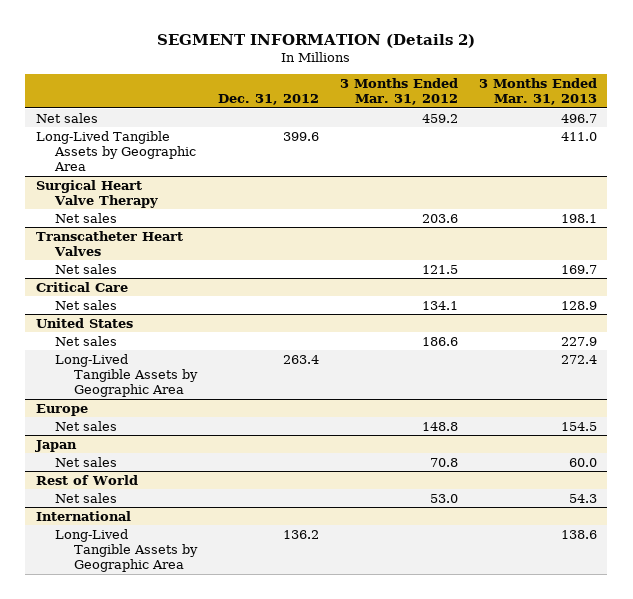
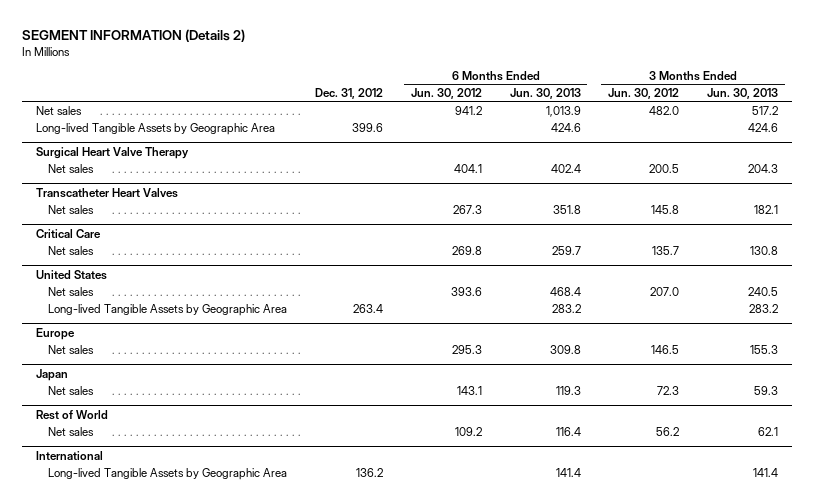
- | Dec. 31, 2012 | 3 Months Ended Mar. 31, 2012 | 3 Months Ended Mar. 31, 2013
+ | Dec. 31, 2012 | 6 Months Ended Jun. 30, 2012 | 6 Months Ended Jun. 30, 2013 | 3 Months Ended Jun. 30, 2012 | 3 Months Ended Jun. 30, 2013
- Long-Lived Tangible Assets by Geographic Area | 399.6 | | 411.0
+ Long-lived Tangible Assets by Geographic Area | 399.6 | | 424.6 | | 424.6
@ United States
- Long-Lived Tangible Assets by Geographic Area | 263.4 | | 272.4
+ Long-lived Tangible Assets by Geographic Area | 263.4 | | 283.2 | | 283.2
@ International
- Long-Lived Tangible Assets by Geographic Area | 136.2 | | 138.6
+ Long-lived Tangible Assets by Geographic Area | 136.2 | | 141.4 | | 141.4

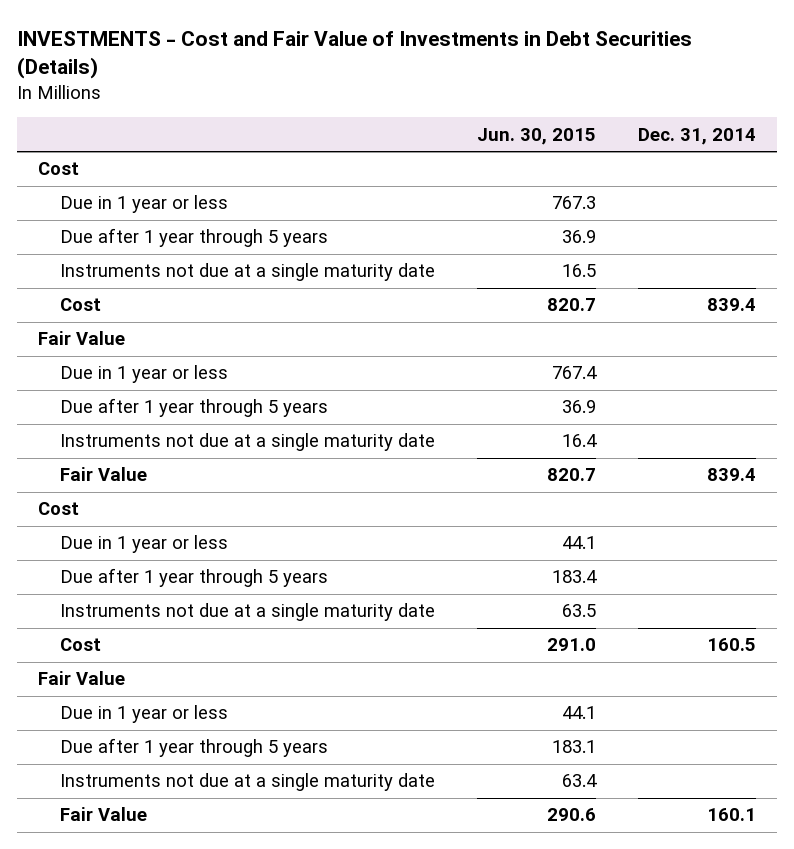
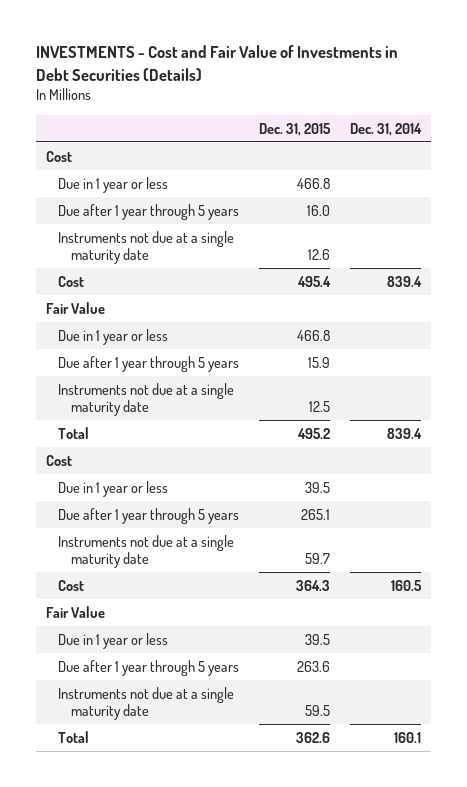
- | Jun. 30, 2015 | Dec. 31, 2014
+ | Dec. 31, 2015 | Dec. 31, 2014
- Fair Value | 820.7 | 839.4
+ Total | 495.2 | 839.4
- Fair Value | 290.6 | 160.1
+ Total | 362.6 | 160.1

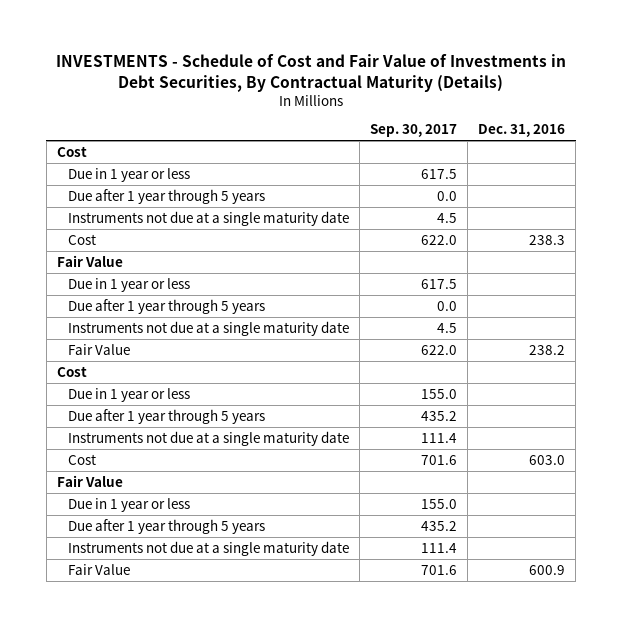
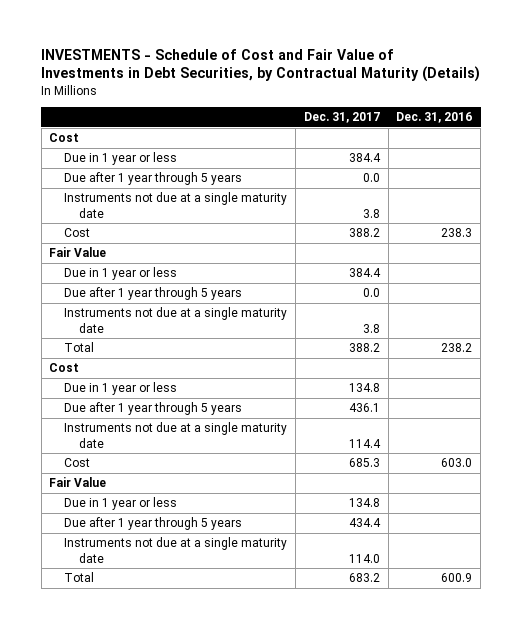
- INVESTMENTS - Schedule of Cost and Fair Value of Investments in Debt Securities, By Contractual Maturity (Details)
+ INVESTMENTS - Schedule of Cost and Fair Value of Investments in Debt Securities, by Contractual Maturity (Details)
- | Sep. 30, 2017 | Dec. 31, 2016
+ | Dec. 31, 2017 | Dec. 31, 2016
- Fair Value | 622.0 | 238.2
+ Total | 388.2 | 238.2
- Fair Value | 701.6 | 600.9
+ Total | 683.2 | 600.9

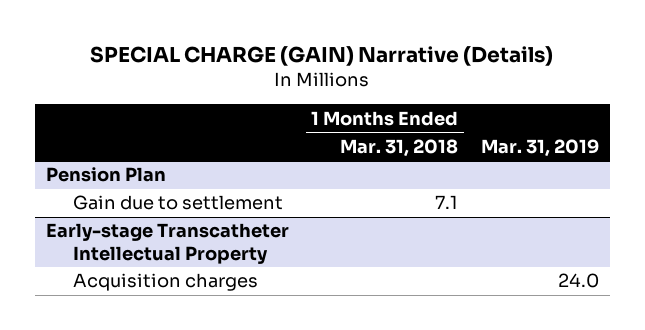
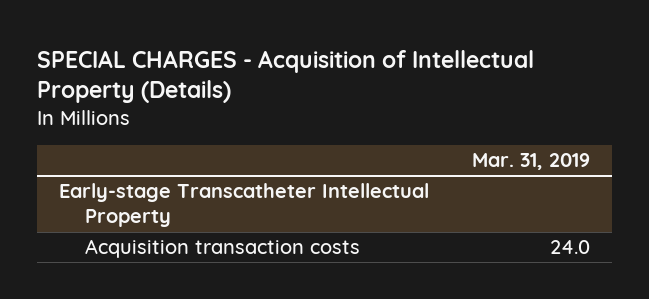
- SPECIAL CHARGE (GAIN) Narrative (Details)
+ SPECIAL CHARGES - Acquisition of Intellectual Property (Details)
- | 1 Months Ended Mar. 31, 2018 | Mar. 31, 2019
+ | Mar. 31, 2019
- Pension Plan
- Gain due to settlement | 7.1 |
@ Early-stage Transcatheter Intellectual Property
- Acquisition charges | | 24.0
+ Acquisition transaction costs | 24.0

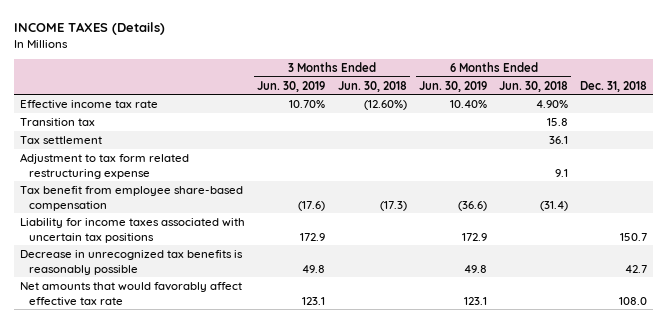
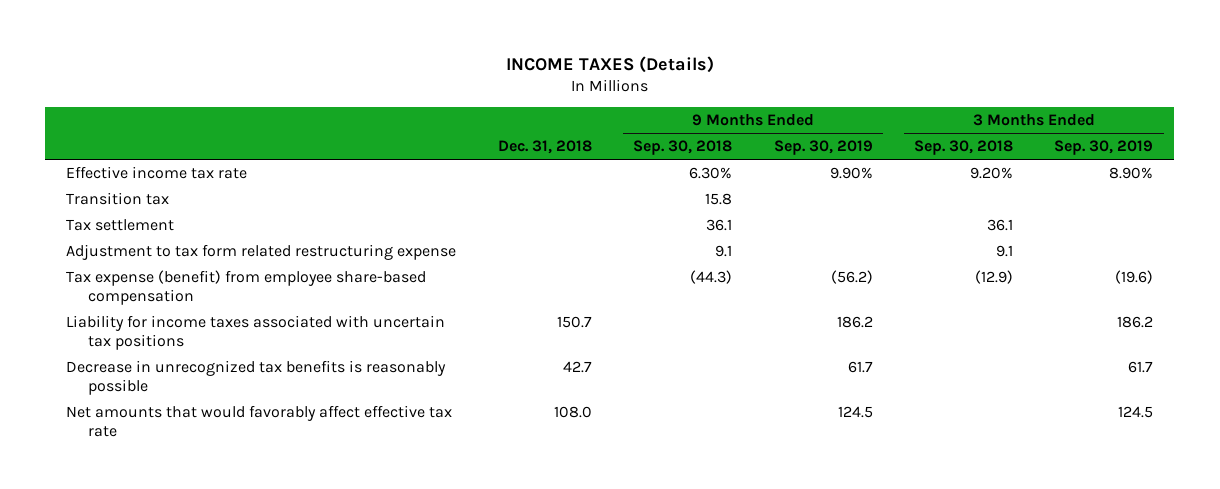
- | 3 Months Ended Jun. 30, 2019 | 3 Months Ended Jun. 30, 2018 | 6 Months Ended Jun. 30, 2019 | 6 Months Ended Jun. 30, 2018 | Dec. 31, 2018
+ | Dec. 31, 2018 | 9 Months Ended Sep. 30, 2018 | 9 Months Ended Sep. 30, 2019 | 3 Months Ended Sep. 30, 2018 | 3 Months Ended Sep. 30, 2019
- Tax benefit from employee share-based compensation | (17.6) | (17.3) | (36.6) | (31.4) |
+ Tax expense (benefit) from employee share-based compensation | | (44.3) | (56.2) | (12.9) | (19.6)

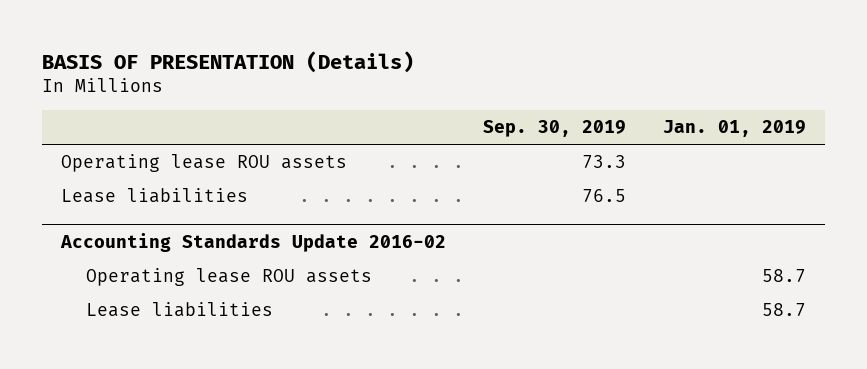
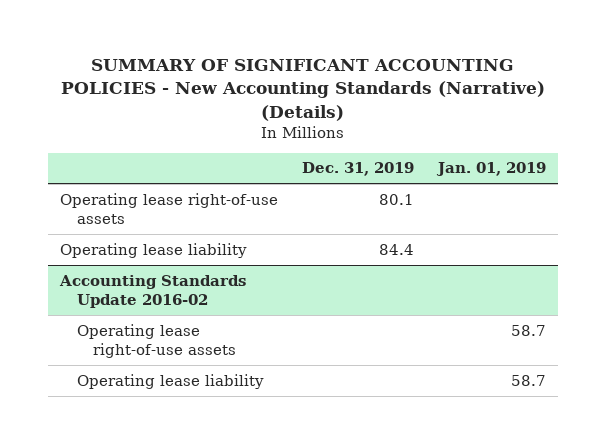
- BASIS OF PRESENTATION (Details)
+ SUMMARY OF SIGNIFICANT ACCOUNTING POLICIES - New Accounting Standards (Narrative) (Details)
- | Sep. 30, 2019 | Jan. 01, 2019
+ | Dec. 31, 2019 | Jan. 01, 2019
- Operating lease ROU assets | 73.3 |
- Lease liabilities | 76.5 |
+ Operating lease right-of-use assets | 80.1 |
+ Operating lease liability | 84.4 |
@ Accounting Standards Update 2016-02
- Operating lease ROU assets | | 58.7
- Lease liabilities | | 58.7
+ Operating lease right-of-use assets | | 58.7
+ Operating lease liability | | 58.7

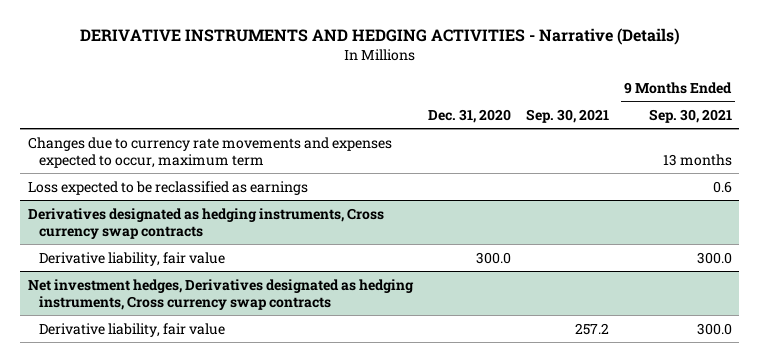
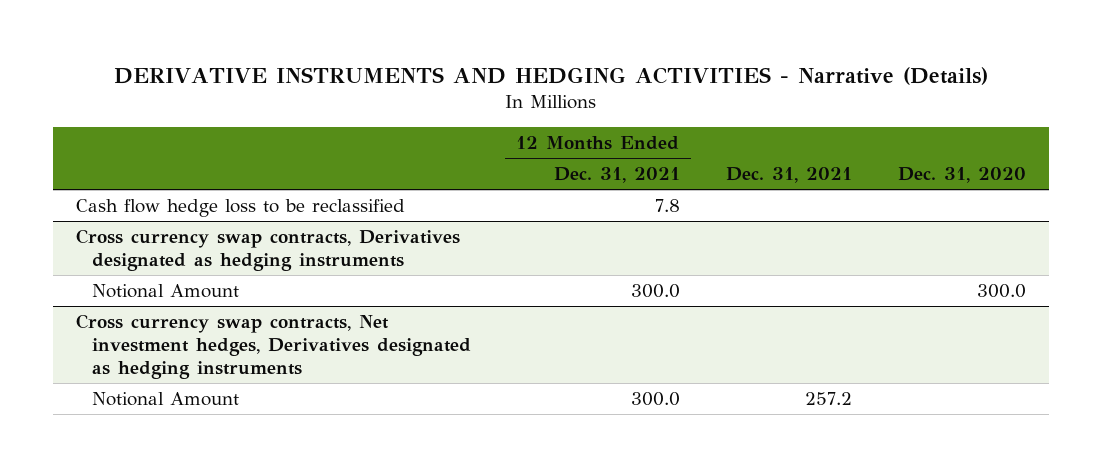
- | Dec. 31, 2020 | Sep. 30, 2021 | 9 Months Ended Sep. 30, 2021
+ | 12 Months Ended Dec. 31, 2021 | Dec. 31, 2021 | Dec. 31, 2020
- Changes due to currency rate movements and expenses expected to occur, maximum term | | | 13 months
- Loss expected to be reclassified as earnings | | | 0.6
- Derivatives designated as hedging instruments, Cross currency swap contracts
- Derivative liability, fair value | 300.0 | | 300.0
- Net investment hedges, Derivatives designated as hedging instruments, Cross currency swap contracts
- Derivative liability, fair value | | 257.2 | 300.0
+ Cash flow hedge loss to be reclassified | 7.8 | |
+ Cross currency swap contracts, Derivatives designated as hedging instruments
+ Notional Amount | 300.0 | | 300.0
+ Cross currency swap contracts, Net investment hedges, Derivatives designated as hedging instruments
+ Notional Amount | 300.0 | 257.2 |

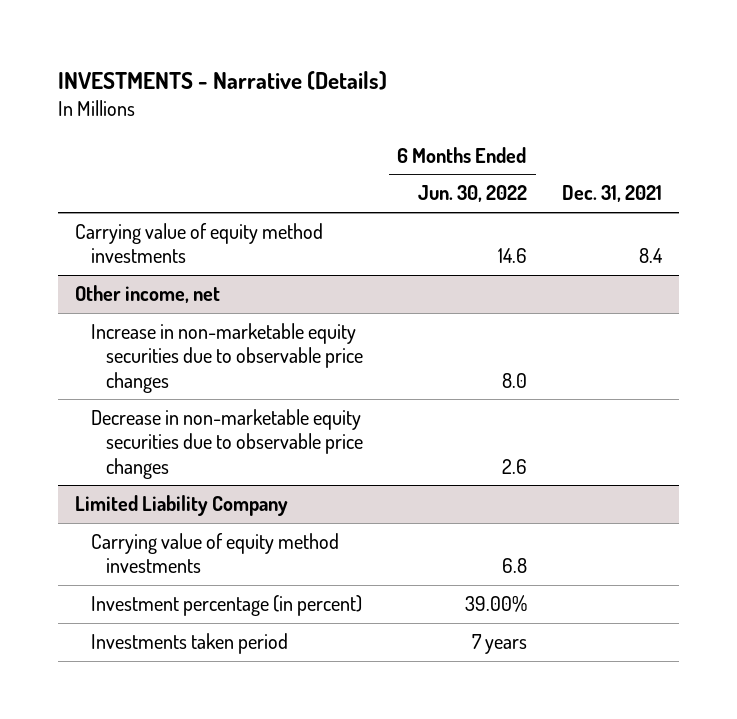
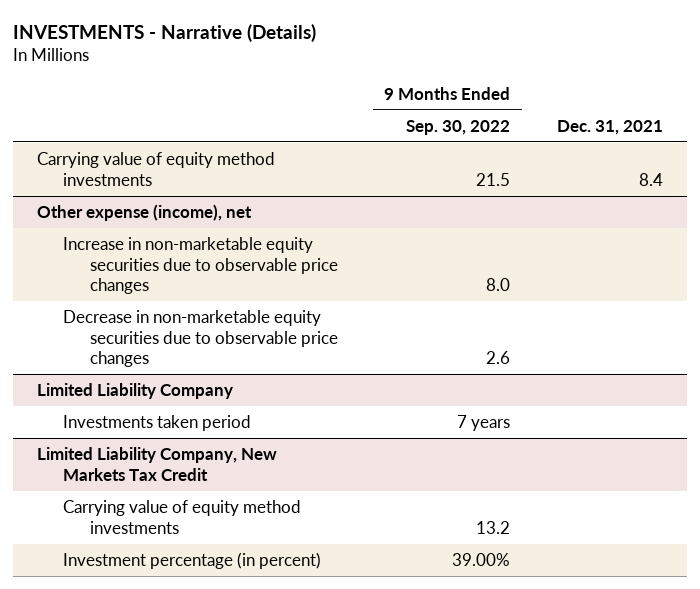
- | 6 Months Ended Jun. 30, 2022 | Dec. 31, 2021
+ | 9 Months Ended Sep. 30, 2022 | Dec. 31, 2021
- Other income, net
+ Other expense (income), net
@ Limited Liability Company
- Carrying value of equity method investments | 6.8 |
- Investment percentage (in percent) | 39.00% |
+ Limited Liability Company, New Markets Tax Credit
+ Carrying value of equity method investments | 13.2 |
+ Investment percentage (in percent) | 39.00% |

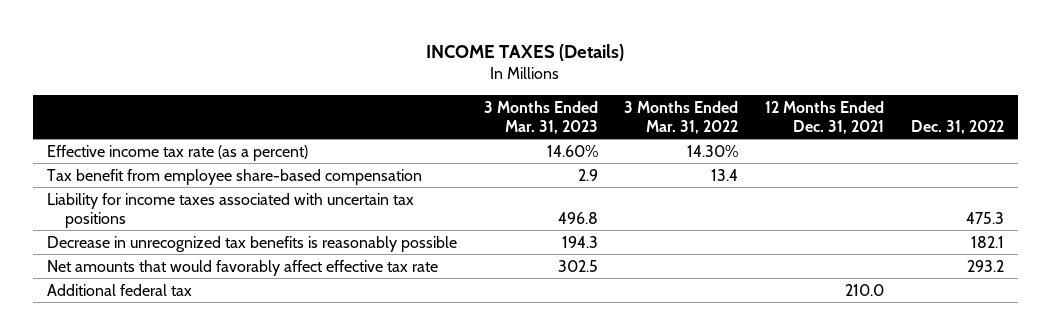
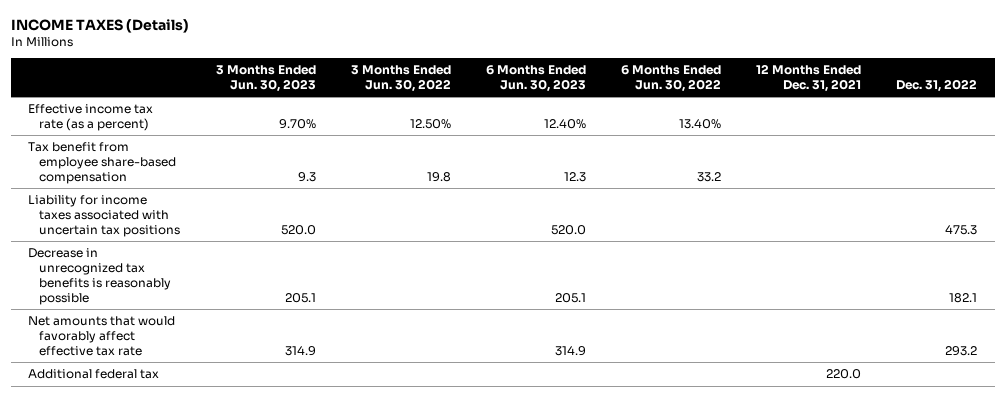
- | 3 Months Ended Mar. 31, 2023 | 3 Months Ended Mar. 31, 2022 | 12 Months Ended Dec. 31, 2021 | Dec. 31, 2022
+ | 3 Months Ended Jun. 30, 2023 | 3 Months Ended Jun. 30, 2022 | 6 Months Ended Jun. 30, 2023 | 6 Months Ended Jun. 30, 2022 | 12 Months Ended Dec. 31, 2021 | Dec. 31, 2022
- Additional federal tax | | | 210.0 |
+ Additional federal tax | | | | | 220.0 |

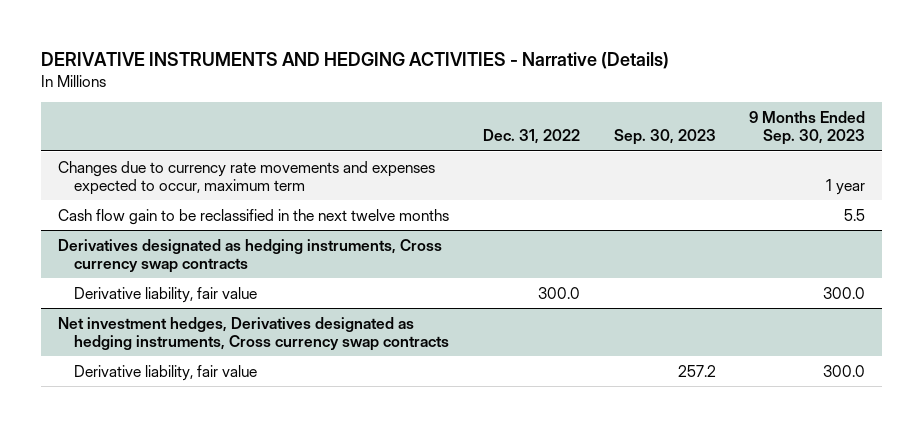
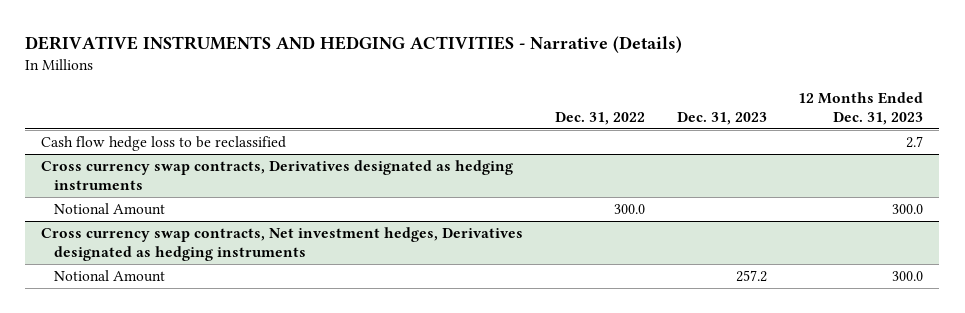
- | Dec. 31, 2022 | Sep. 30, 2023 | 9 Months Ended Sep. 30, 2023
+ | Dec. 31, 2022 | Dec. 31, 2023 | 12 Months Ended Dec. 31, 2023
- Changes due to currency rate movements and expenses expected to occur, maximum term | | | 1 year
- Cash flow gain to be reclassified in the next twelve months | | | 5.5
- Derivatives designated as hedging instruments, Cross currency swap contracts
- Derivative liability, fair value | 300.0 | | 300.0
- Net investment hedges, Derivatives designated as hedging instruments, Cross currency swap contracts
- Derivative liability, fair value | | 257.2 | 300.0
+ Cash flow hedge loss to be reclassified | | | 2.7
+ Cross currency swap contracts, Derivatives designated as hedging instruments
+ Notional Amount | 300.0 | | 300.0
+ Cross currency swap contracts, Net investment hedges, Derivatives designated as hedging instruments
+ Notional Amount | | 257.2 | 300.0

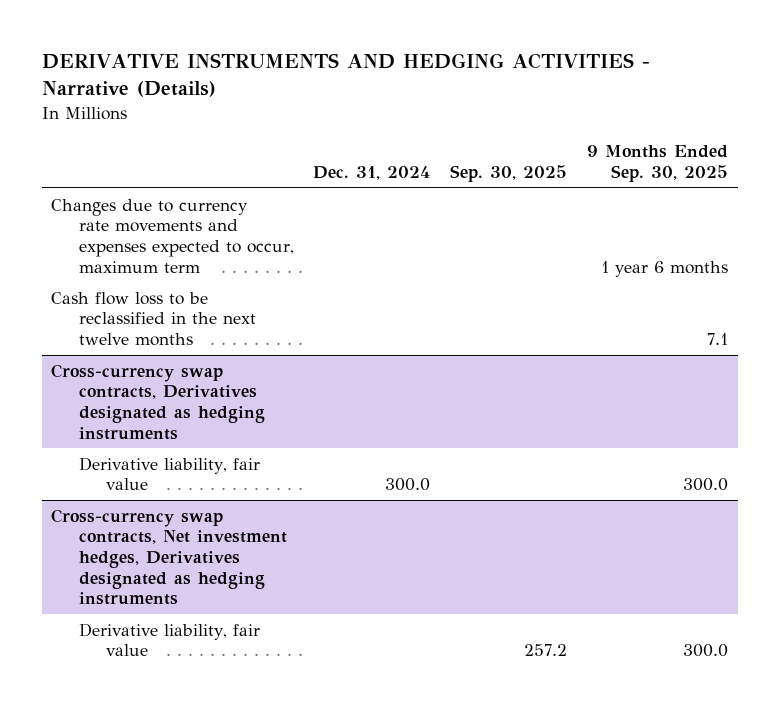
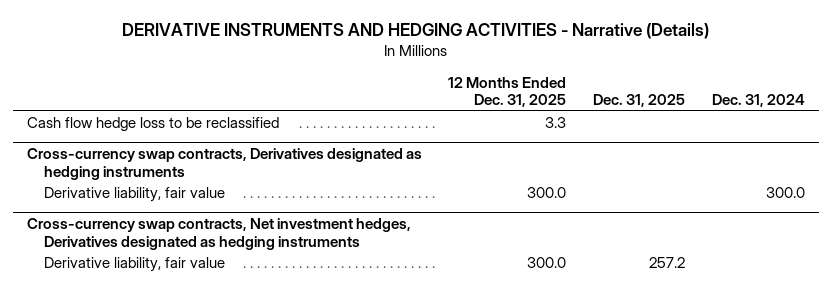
- | Dec. 31, 2024 | Sep. 30, 2025 | 9 Months Ended Sep. 30, 2025
+ | 12 Months Ended Dec. 31, 2025 | Dec. 31, 2025 | Dec. 31, 2024
- Changes due to currency rate movements and expenses expected to occur, maximum term | | | 1 year 6 months
- Cash flow loss to be reclassified in the next twelve months | | | 7.1
+ Cash flow hedge loss to be reclassified | 3.3 | |

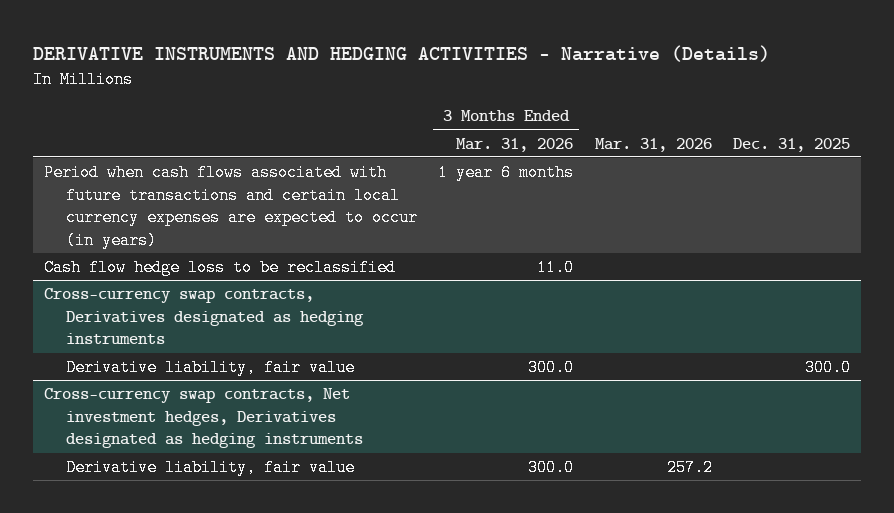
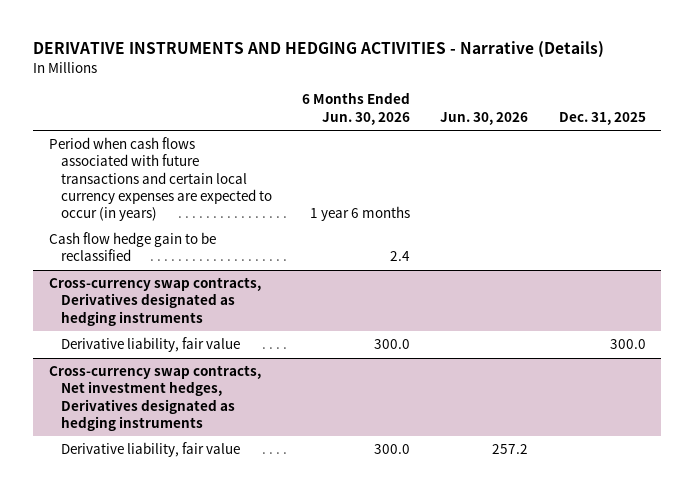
- | 3 Months Ended Mar. 31, 2026 | Mar. 31, 2026 | Dec. 31, 2025
+ | 6 Months Ended Jun. 30, 2026 | Jun. 30, 2026 | Dec. 31, 2025
- Cash flow hedge loss to be reclassified | 11.0 | |
+ Cash flow hedge gain to be reclassified | 2.4 | |

